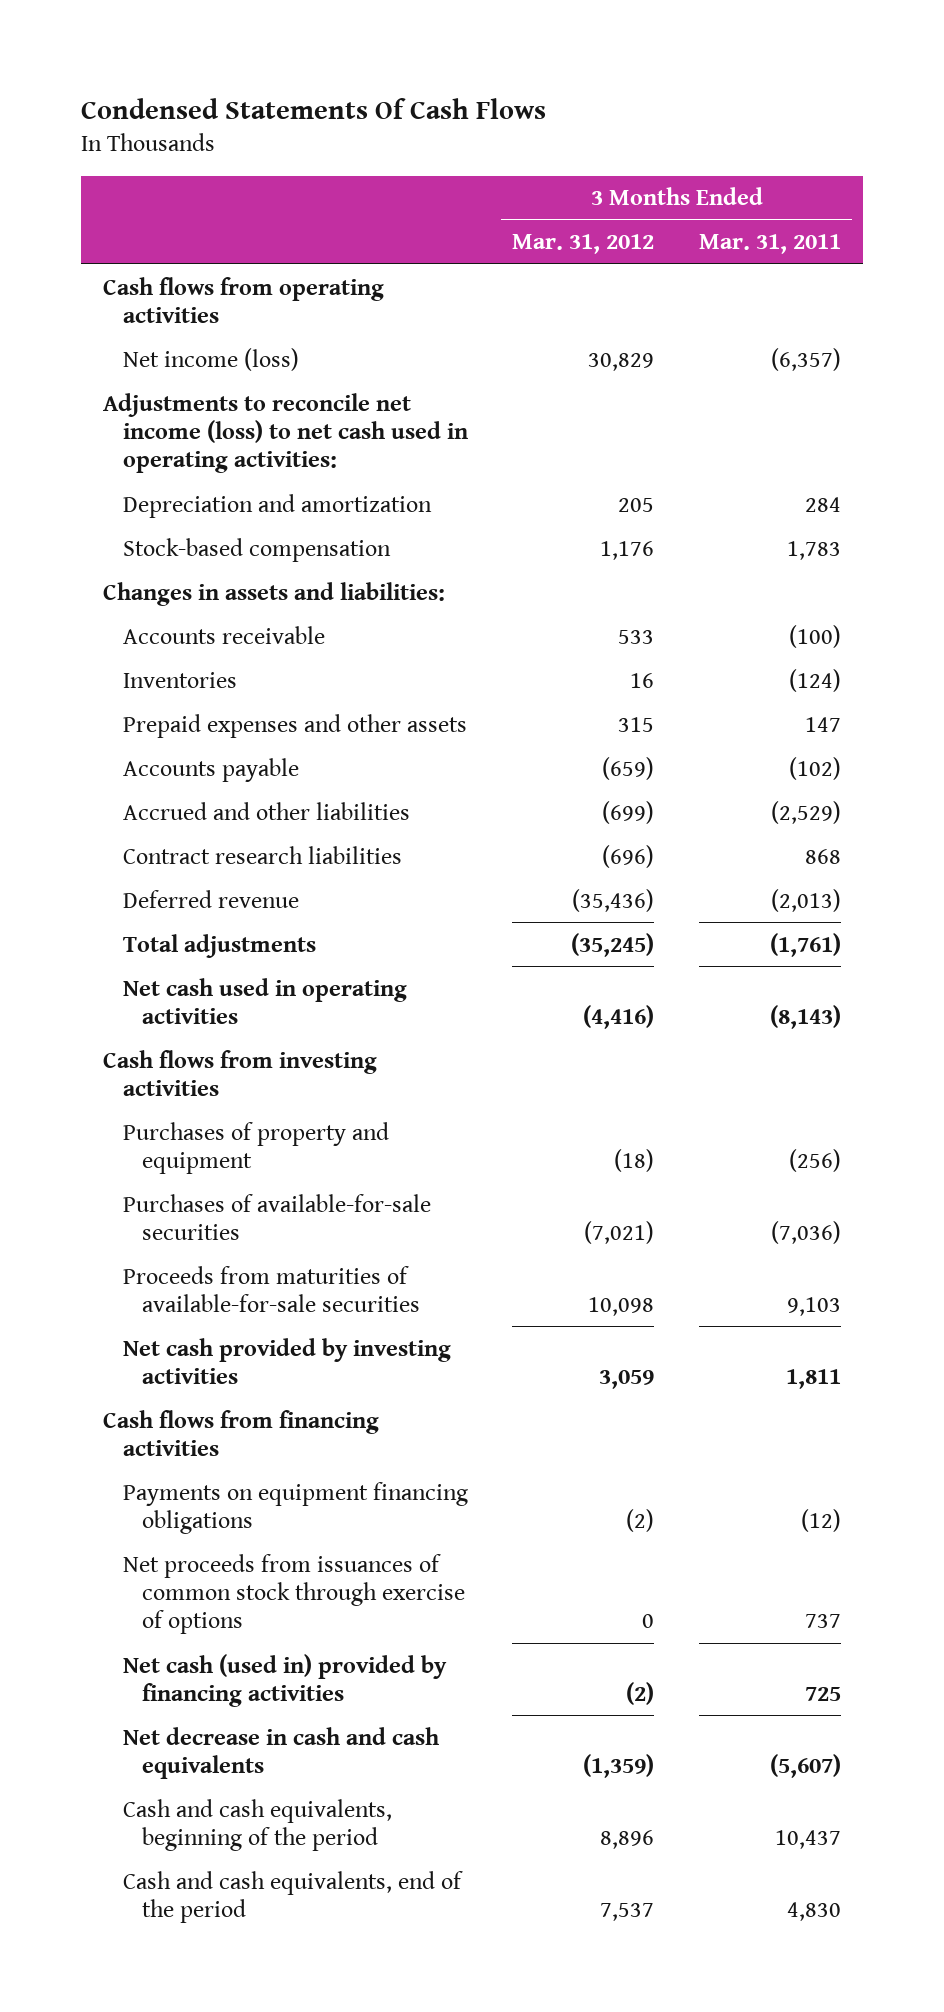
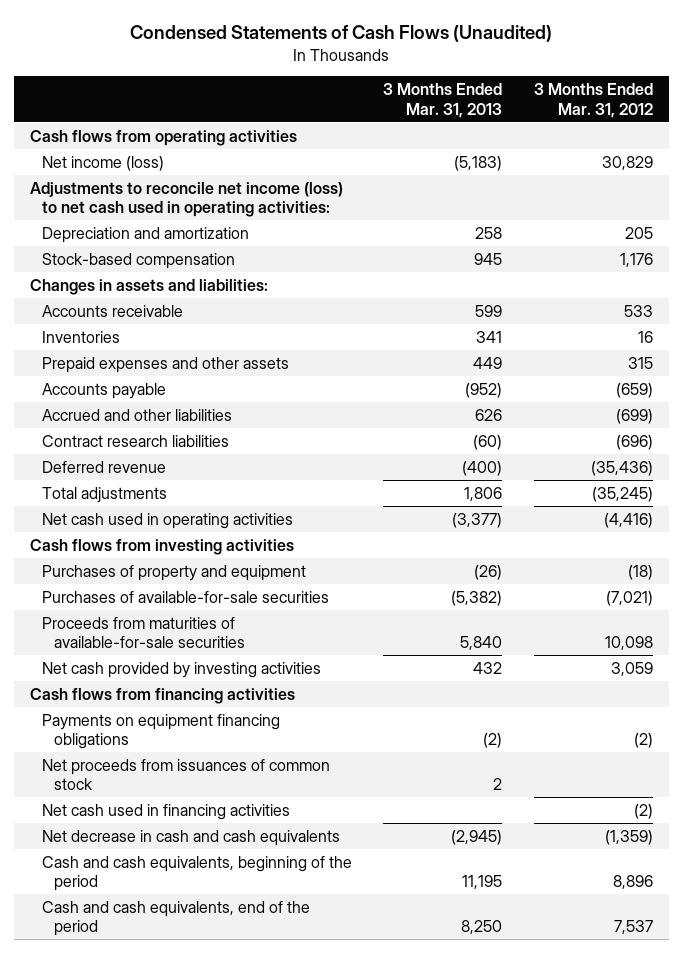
- Condensed Statements Of Cash Flows
+ Condensed Statements of Cash Flows (Unaudited)
- | 3 Months Ended Mar. 31, 2012 | 3 Months Ended Mar. 31, 2011
+ | 3 Months Ended Mar. 31, 2013 | 3 Months Ended Mar. 31, 2012
- Net proceeds from issuances of common stock through exercise of options | 0 | 737
- Net cash (used in) provided by financing activities | (2) | 725
+ Net proceeds from issuances of common stock | 2 |
+ Net cash used in financing activities | | (2)

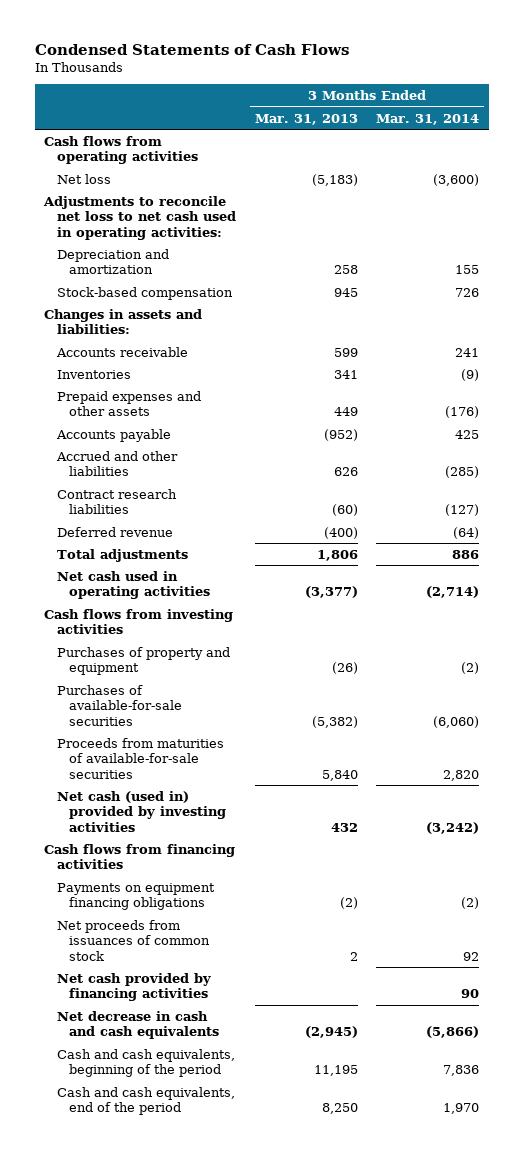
- Condensed Statements of Cash Flows (Unaudited)
+ Condensed Statements of Cash Flows
- | 3 Months Ended Mar. 31, 2013 | 3 Months Ended Mar. 31, 2012
+ | 3 Months Ended Mar. 31, 2013 | 3 Months Ended Mar. 31, 2014
- Net income (loss) | (5,183) | 30,829
- Adjustments to reconcile net income (loss) to net cash used in operating activities:
+ Net loss | (5,183) | (3,600)
+ Adjustments to reconcile net loss to net cash used in operating activities:
- Net cash provided by investing activities | 432 | 3,059
+ Net cash (used in) provided by investing activities | 432 | (3,242)
- Net cash used in financing activities | | (2)
+ Net cash provided by financing activities | | 90

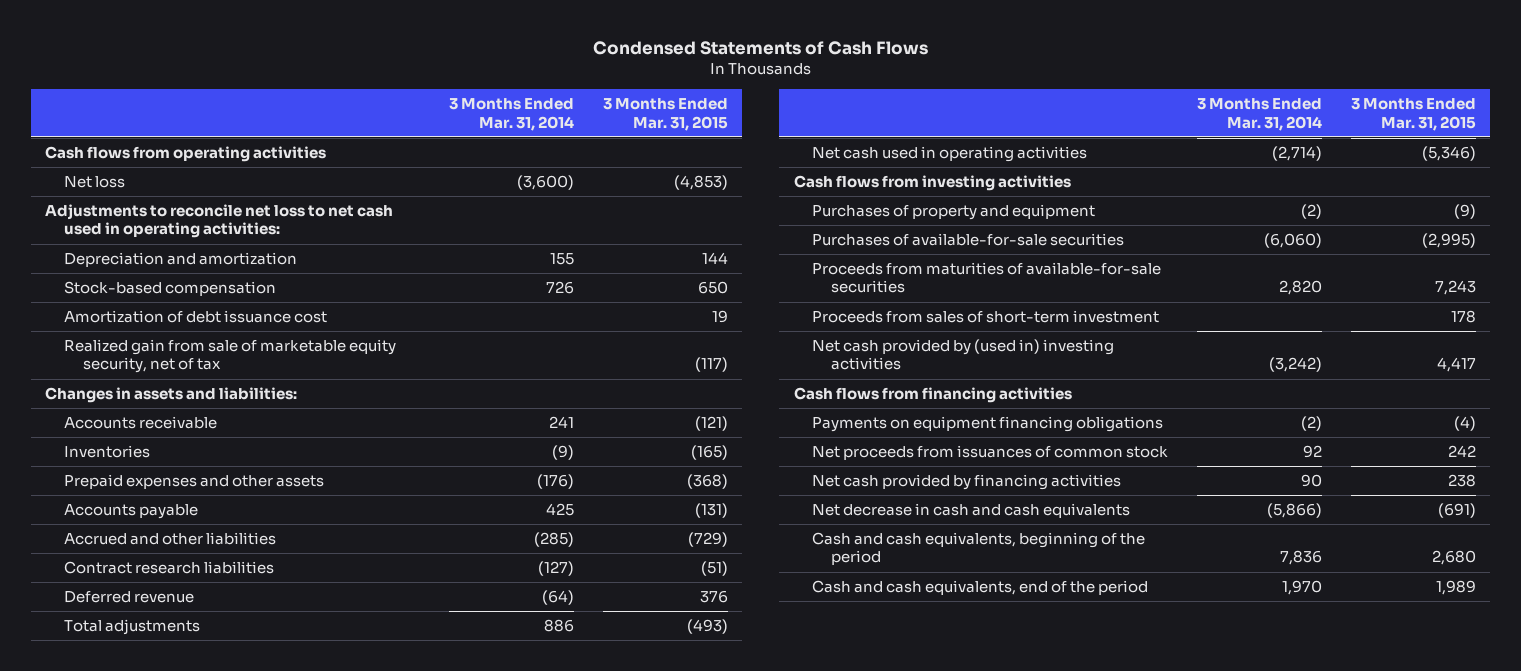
- | 3 Months Ended Mar. 31, 2013 | 3 Months Ended Mar. 31, 2014
+ | 3 Months Ended Mar. 31, 2014 | 3 Months Ended Mar. 31, 2015
+ Amortization of debt issuance cost | | 19
+ Realized gain from sale of marketable equity security, net of tax | | (117)
- Net cash (used in) provided by investing activities | 432 | (3,242)
+ Proceeds from sales of short-term investment | | 178
+ Net cash provided by (used in) investing activities | (3,242) | 4,417

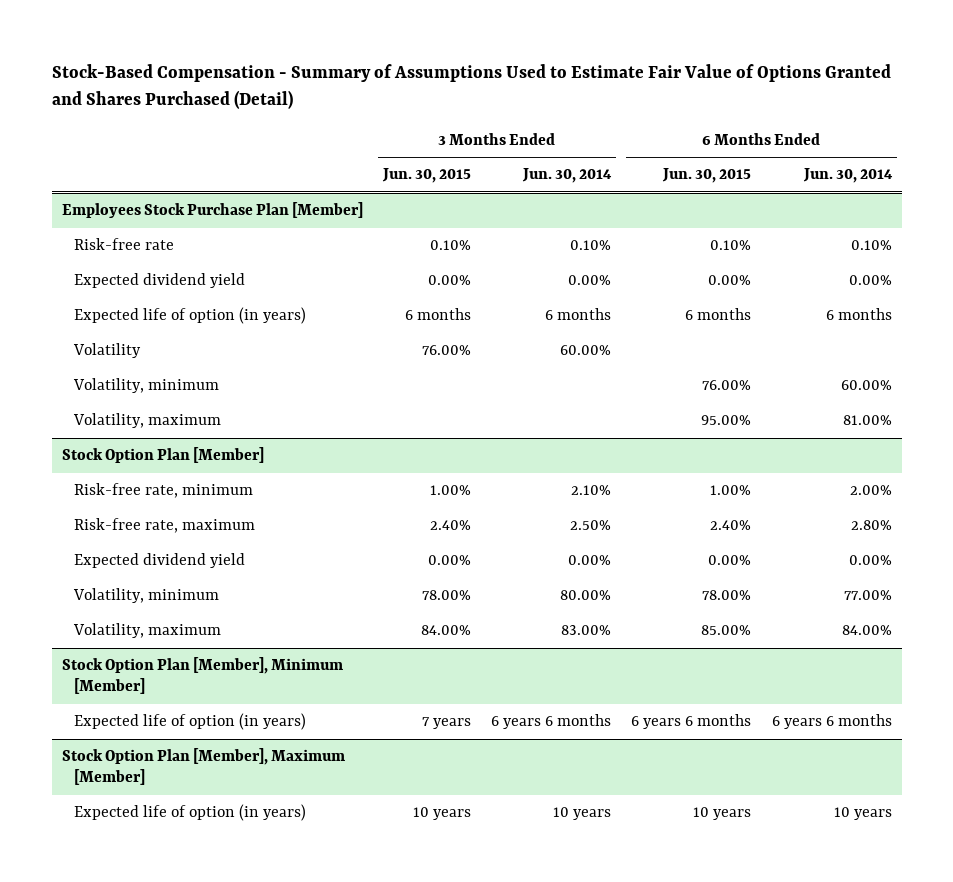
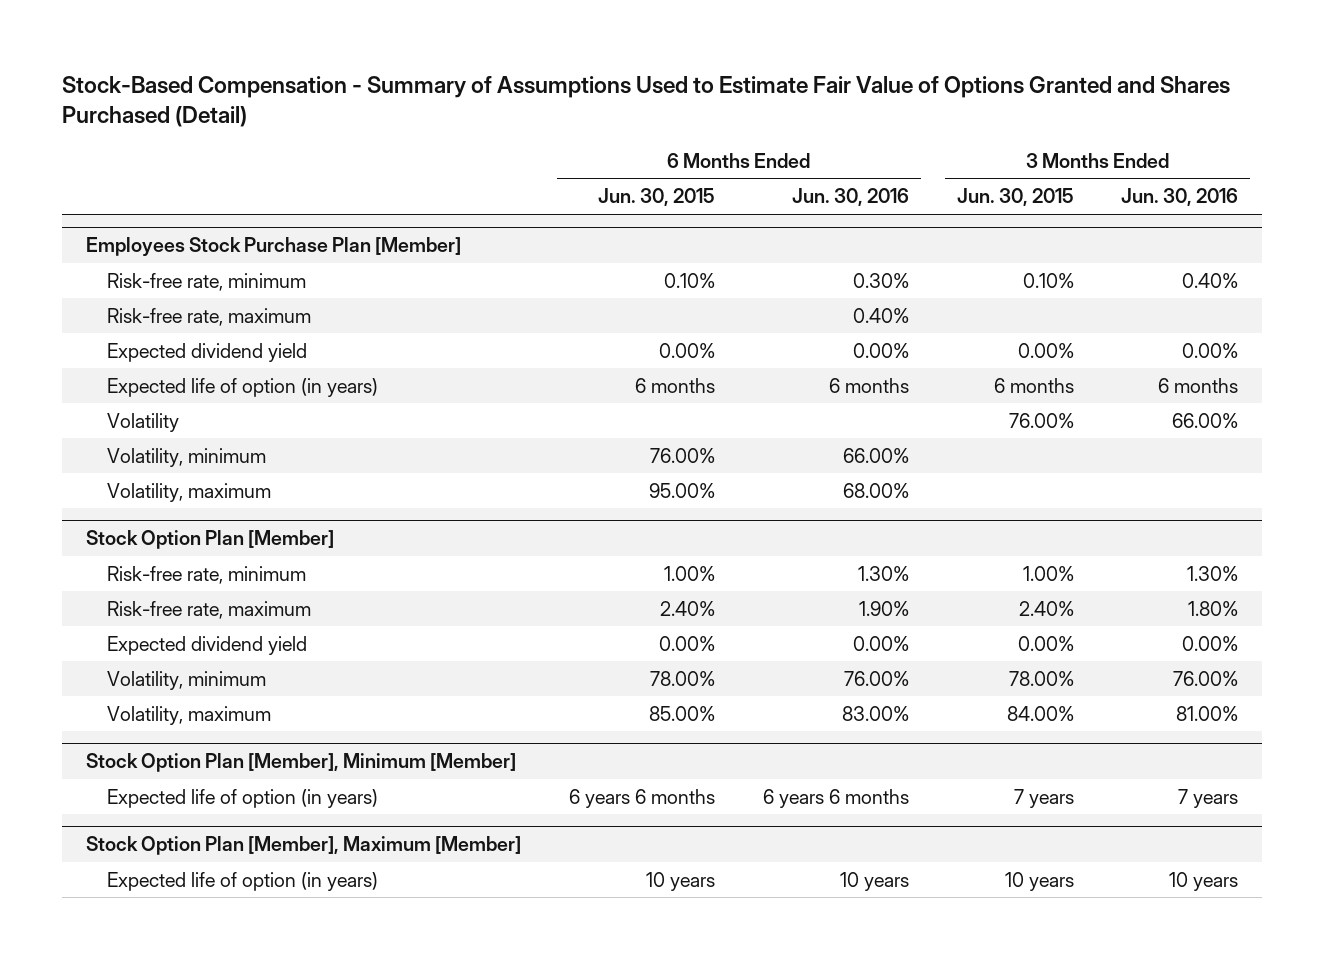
- | 3 Months Ended Jun. 30, 2015 | 3 Months Ended Jun. 30, 2014 | 6 Months Ended Jun. 30, 2015 | 6 Months Ended Jun. 30, 2014
+ | 6 Months Ended Jun. 30, 2015 | 6 Months Ended Jun. 30, 2016 | 3 Months Ended Jun. 30, 2015 | 3 Months Ended Jun. 30, 2016
@ Employees Stock Purchase Plan [Member]
- Risk-free rate | 0.10% | 0.10% | 0.10% | 0.10%
+ Risk-free rate, minimum | 0.10% | 0.30% | 0.10% | 0.40%
+ Risk-free rate, maximum | | 0.40% | |

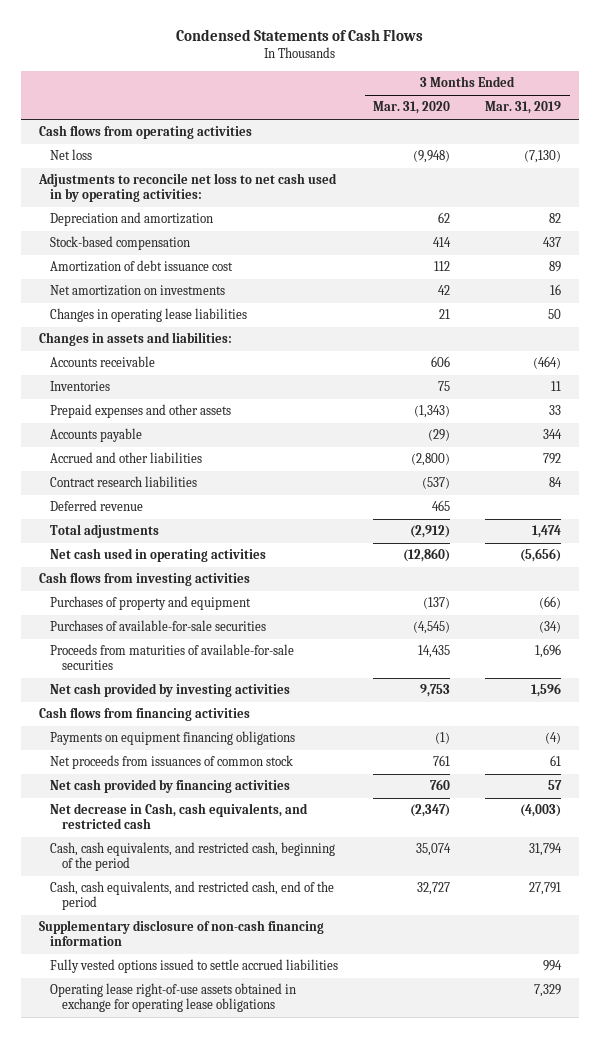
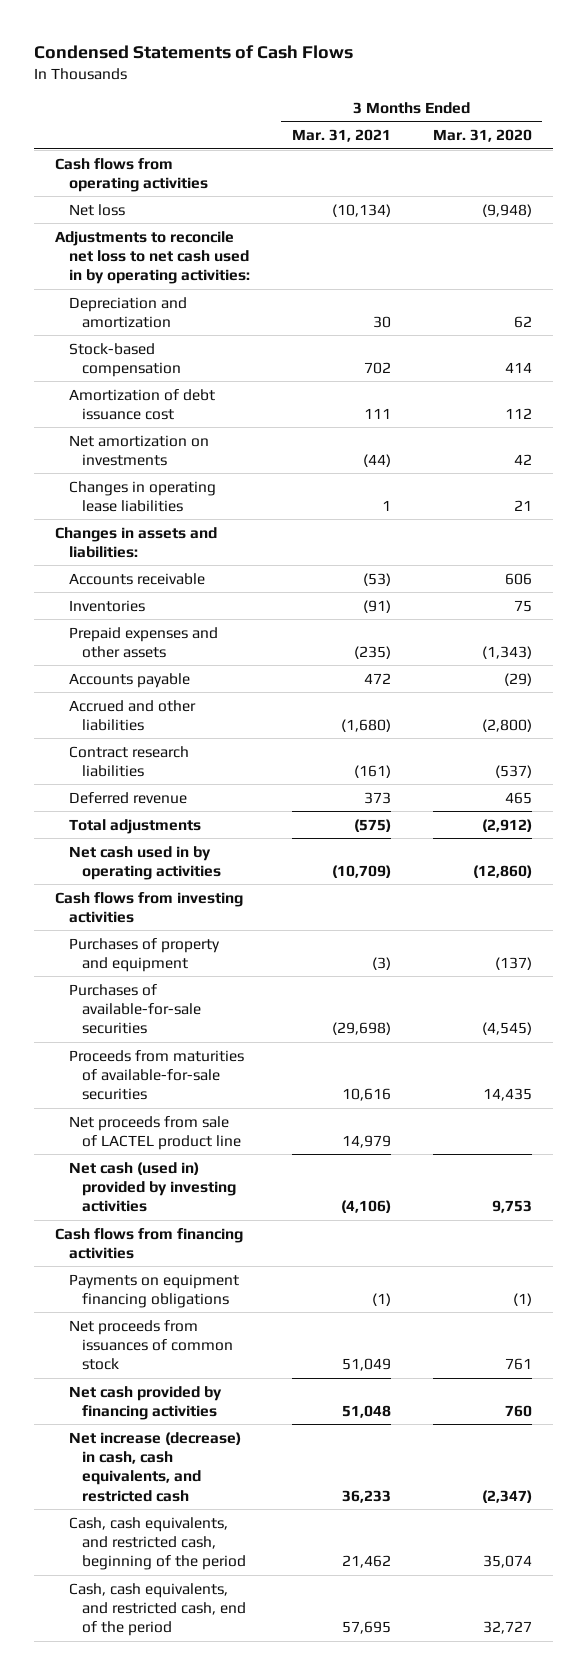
- | 3 Months Ended Mar. 31, 2020 | 3 Months Ended Mar. 31, 2019
+ | 3 Months Ended Mar. 31, 2021 | 3 Months Ended Mar. 31, 2020
- Net cash used in operating activities | (12,860) | (5,656)
+ Net cash used in by operating activities | (10,709) | (12,860)
- Net cash provided by investing activities | 9,753 | 1,596
+ Net proceeds from sale of LACTEL product line | 14,979 |
+ Net cash (used in) provided by investing activities | (4,106) | 9,753
- Net decrease in Cash, cash equivalents, and restricted cash | (2,347) | (4,003)
+ Net increase (decrease) in cash, cash equivalents, and restricted cash | 36,233 | (2,347)
- Supplementary disclosure of non-cash financing information
- Fully vested options issued to settle accrued liabilities | | 994
- Operating lease right-of-use assets obtained in exchange for operating lease obligations | | 7,329

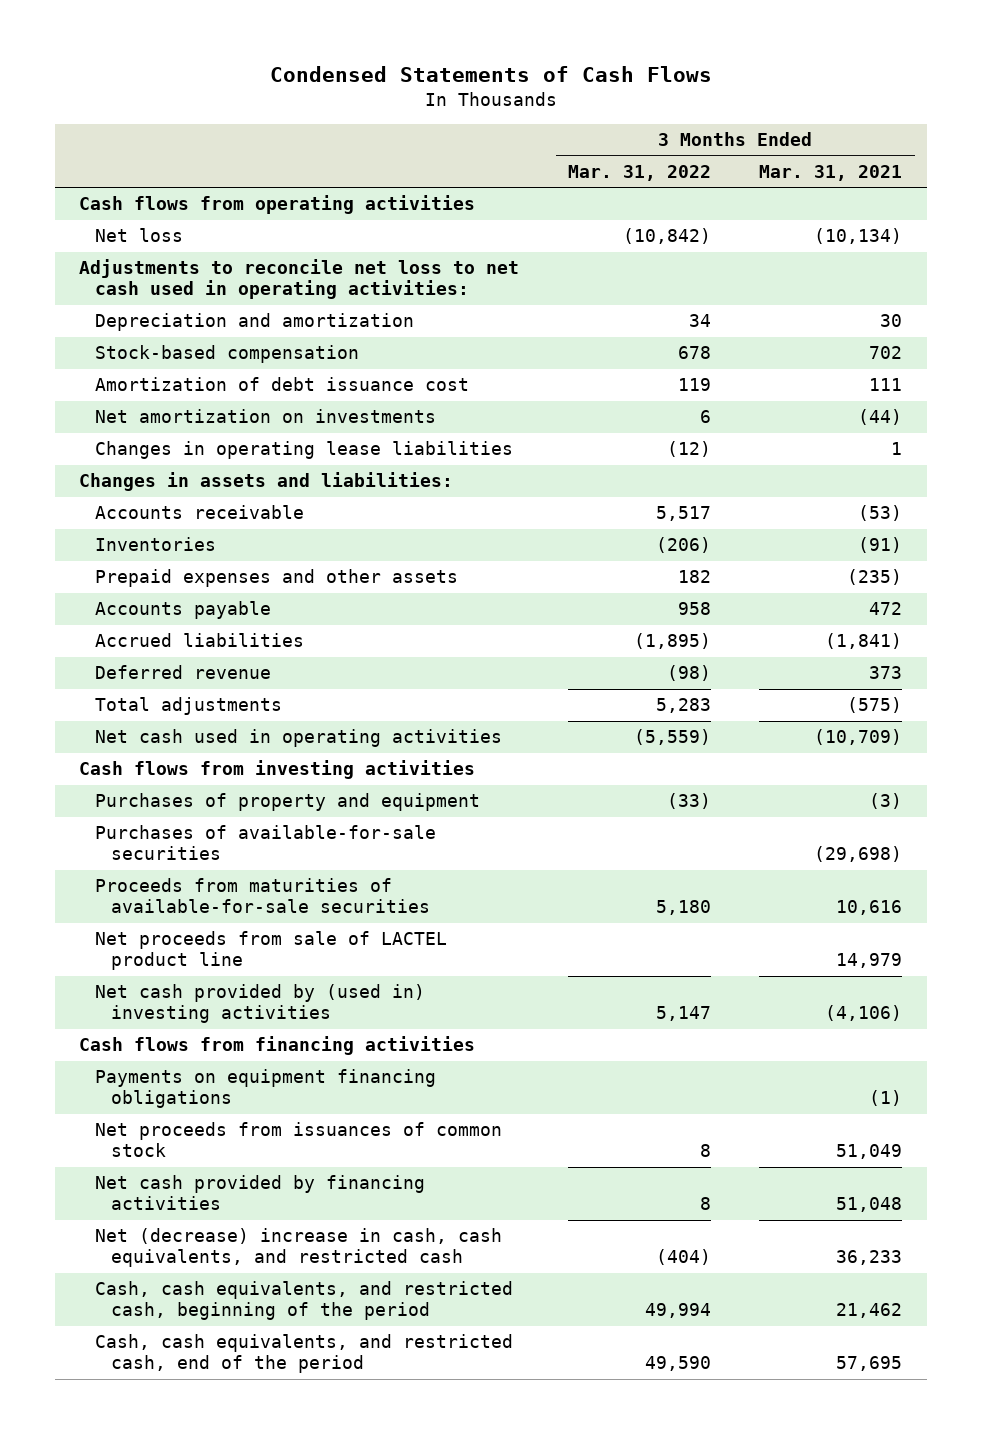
- | 3 Months Ended Mar. 31, 2021 | 3 Months Ended Mar. 31, 2020
+ | 3 Months Ended Mar. 31, 2022 | 3 Months Ended Mar. 31, 2021
- Adjustments to reconcile net loss to net cash used in by operating activities:
+ Adjustments to reconcile net loss to net cash used in operating activities:
- Accrued and other liabilities | (1,680) | (2,800)
- Contract research liabilities | (161) | (537)
+ Accrued liabilities | (1,895) | (1,841)
- Net cash used in by operating activities | (10,709) | (12,860)
+ Net cash used in operating activities | (5,559) | (10,709)
- Net cash (used in) provided by investing activities | (4,106) | 9,753
+ Net cash provided by (used in) investing activities | 5,147 | (4,106)
- Net increase (decrease) in cash, cash equivalents, and restricted cash | 36,233 | (2,347)
+ Net (decrease) increase in cash, cash equivalents, and restricted cash | (404) | 36,233

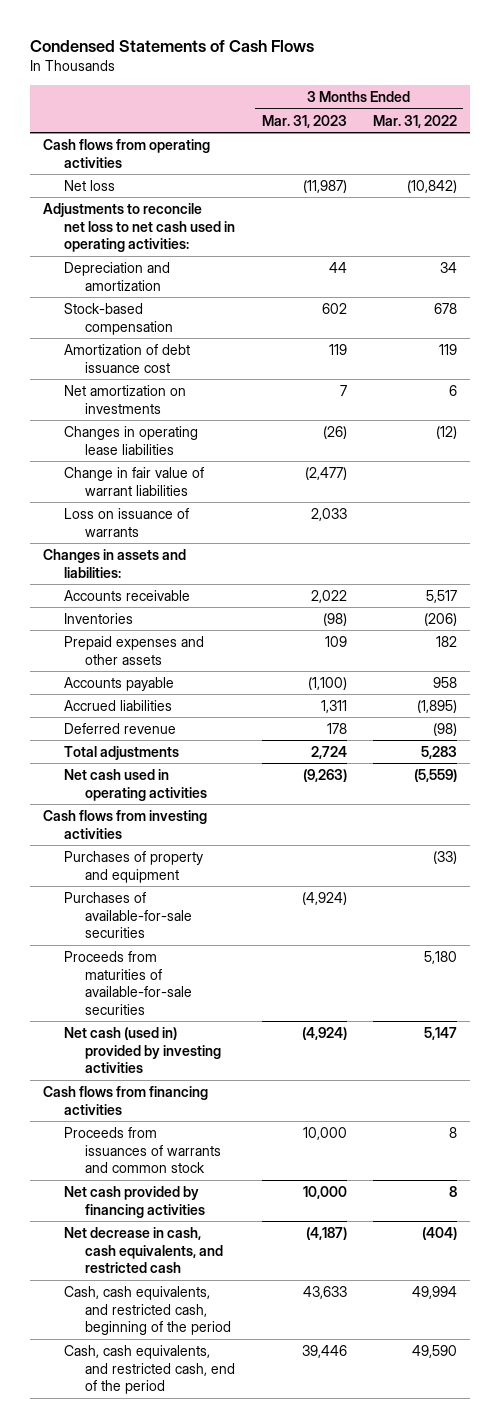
- | 3 Months Ended Mar. 31, 2022 | 3 Months Ended Mar. 31, 2021
+ | 3 Months Ended Mar. 31, 2023 | 3 Months Ended Mar. 31, 2022
+ Change in fair value of warrant liabilities | (2,477) |
+ Loss on issuance of warrants | 2,033 |
- Net proceeds from sale of LACTEL product line | | 14,979
- Net cash provided by (used in) investing activities | 5,147 | (4,106)
+ Net cash (used in) provided by investing activities | (4,924) | 5,147
- Payments on equipment financing obligations | | (1)
- Net proceeds from issuances of common stock | 8 | 51,049
+ Proceeds from issuances of warrants and common stock | 10,000 | 8
- Net (decrease) increase in cash, cash equivalents, and restricted cash | (404) | 36,233
+ Net decrease in cash, cash equivalents, and restricted cash | (4,187) | (404)

